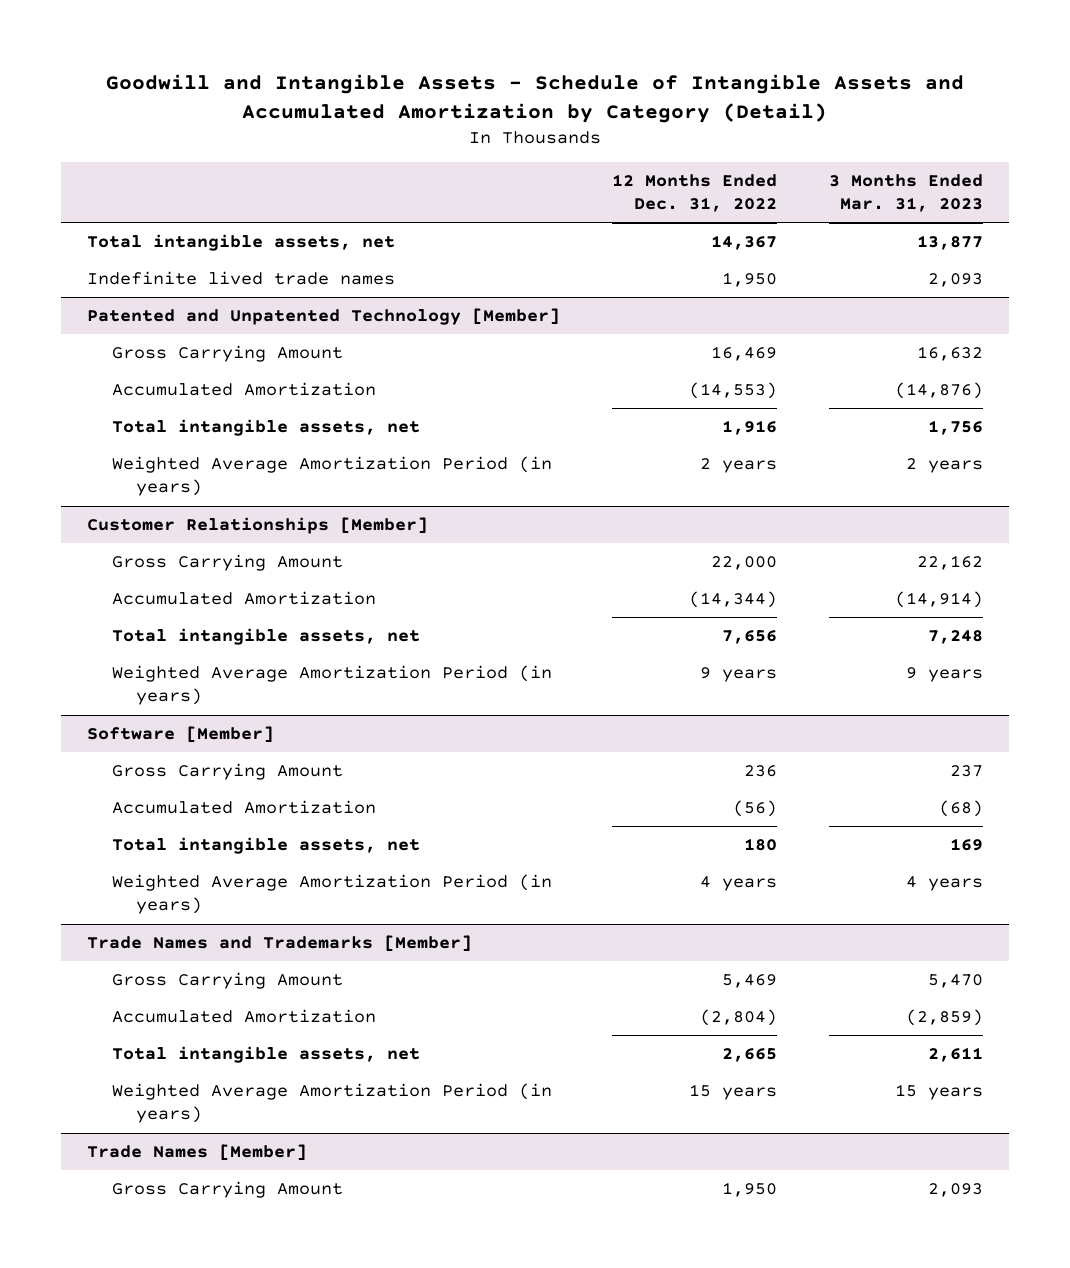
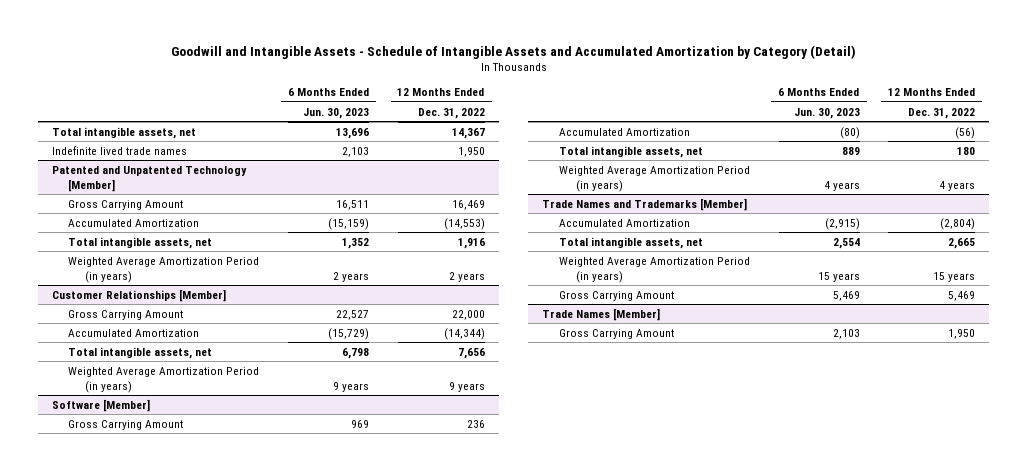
- | 12 Months Ended Dec. 31, 2022 | 3 Months Ended Mar. 31, 2023
+ | 6 Months Ended Jun. 30, 2023 | 12 Months Ended Dec. 31, 2022
@ Trade Names and Trademarks [Member]
moved down: Gross Carrying Amount | 5,469 | 5,469

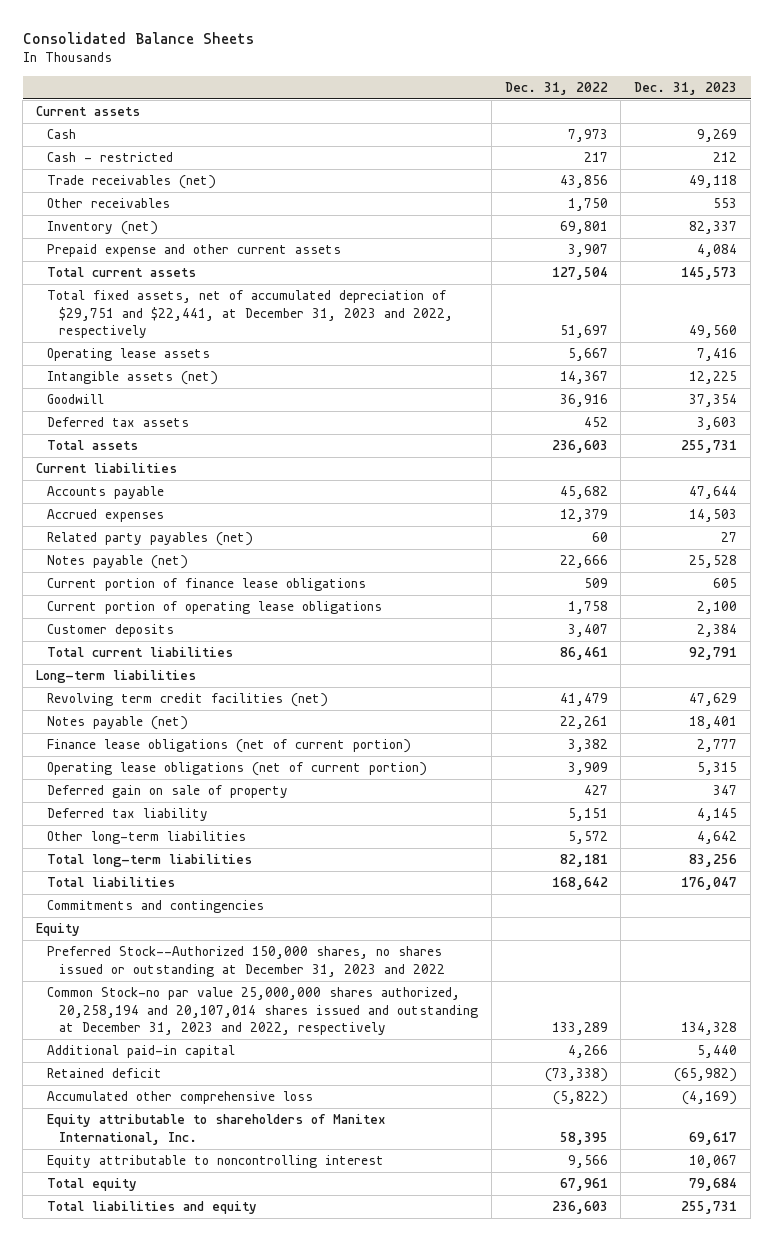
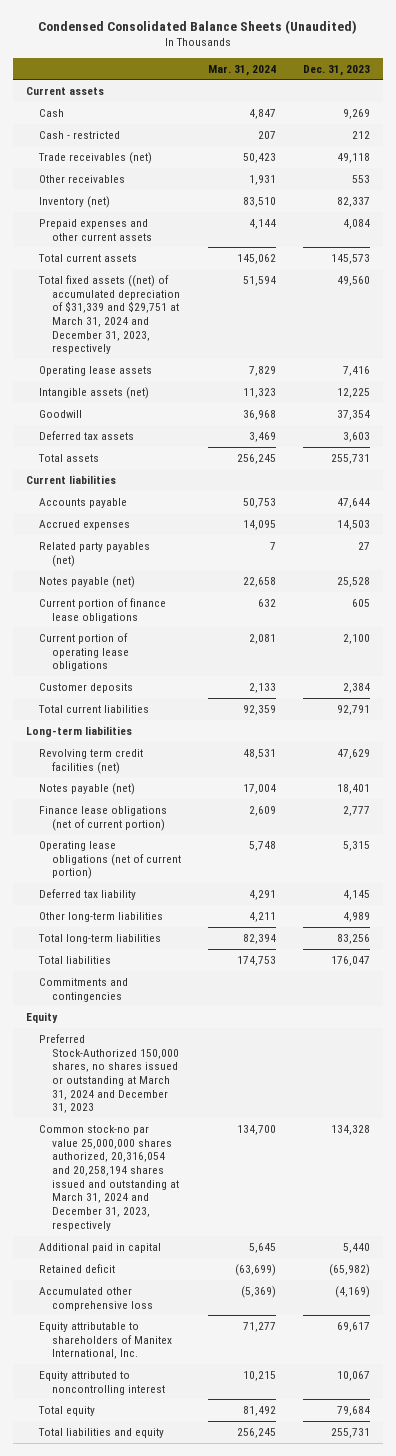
- Consolidated Balance Sheets
+ Condensed Consolidated Balance Sheets (Unaudited)
- | Dec. 31, 2022 | Dec. 31, 2023
+ | Mar. 31, 2024 | Dec. 31, 2023
- Prepaid expense and other current assets | 3,907 | 4,084
+ Prepaid expenses and other current assets | 4,144 | 4,084
- Total fixed assets, net of accumulated depreciation of $29,751 and $22,441, at December 31, 2023 and 2022, respectively | 51,697 | 49,560
+ Total fixed assets ((net) of accumulated depreciation of $31,339 and $29,751 at March 31, 2024 and December 31, 2023, respectively | 51,594 | 49,560
- Deferred gain on sale of property | 427 | 347
- Other long-term liabilities | 5,572 | 4,642
+ Other long-term liabilities | 4,211 | 4,989
- Preferred Stock--Authorized 150,000 shares, no shares issued or outstanding at December 31, 2023 and 2022
- Common Stock-no par value 25,000,000 shares authorized, 20,258,194 and 20,107,014 shares issued and outstanding at December 31, 2023 and 2022, respectively | 133,289 | 134,328
- Additional paid-in capital | 4,266 | 5,440
+ Preferred Stock-Authorized 150,000 shares, no shares issued or outstanding at March 31, 2024 and December 31, 2023
+ Common stock-no par value 25,000,000 shares authorized, 20,316,054 and 20,258,194 shares issued and outstanding at March 31, 2024 and December 31, 2023, respectively | 134,700 | 134,328
+ Additional paid in capital | 5,645 | 5,440
- Equity attributable to noncontrolling interest | 9,566 | 10,067
+ Equity attributed to noncontrolling interest | 10,215 | 10,067

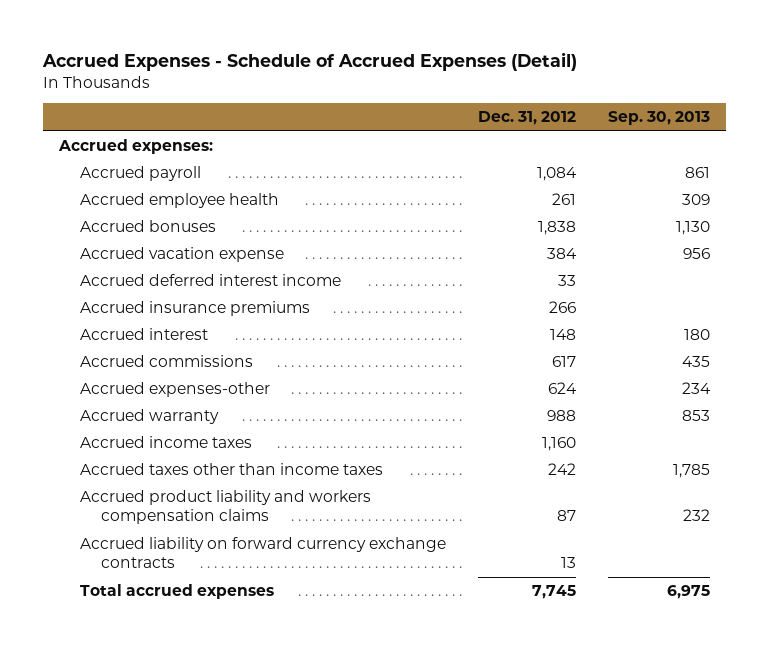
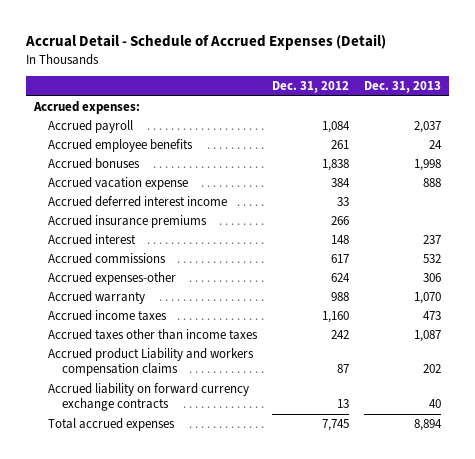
- Accrued Expenses - Schedule of Accrued Expenses (Detail)
+ Accrual Detail - Schedule of Accrued Expenses (Detail)
- | Dec. 31, 2012 | Sep. 30, 2013
+ | Dec. 31, 2012 | Dec. 31, 2013
- Accrued employee health | 261 | 309
+ Accrued employee benefits | 261 | 24
- Accrued product liability and workers compensation claims | 87 | 232
+ Accrued product Liability and workers compensation claims | 87 | 202

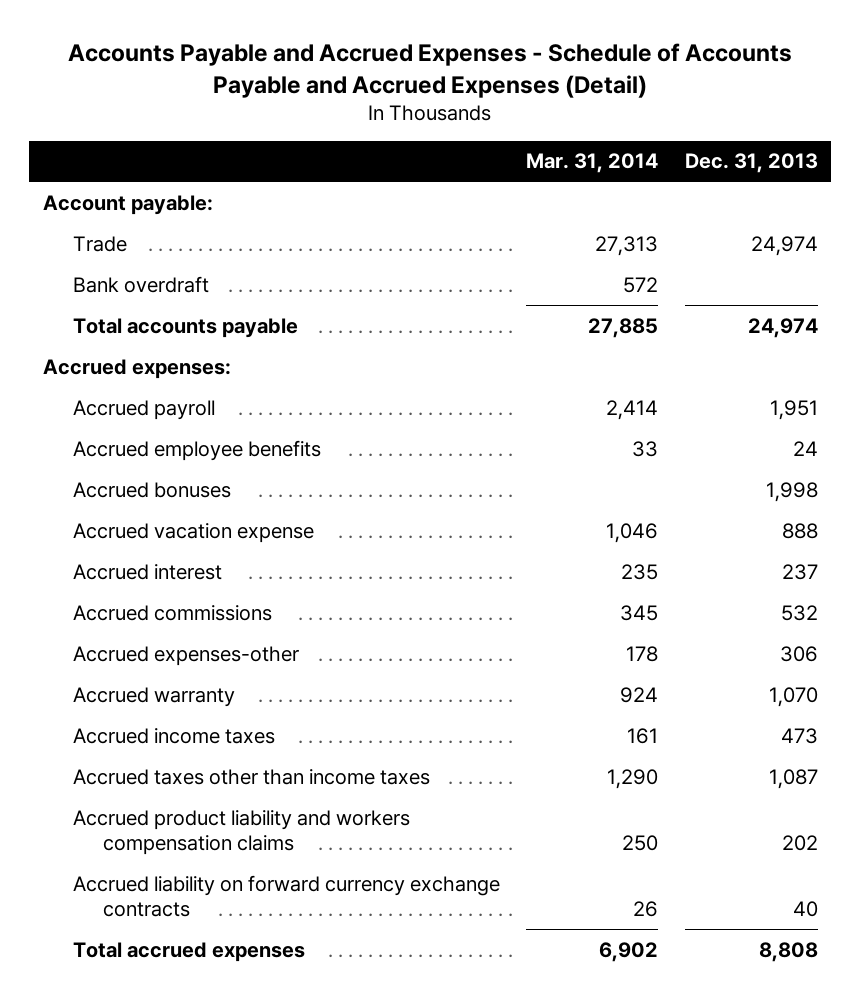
- Accrual Detail - Schedule of Accrued Expenses (Detail)
+ Accounts Payable and Accrued Expenses - Schedule of Accounts Payable and Accrued Expenses (Detail)
- | Dec. 31, 2012 | Dec. 31, 2013
+ | Mar. 31, 2014 | Dec. 31, 2013
+ Account payable:
+ Trade | 27,313 | 24,974
+ Bank overdraft | 572 |
+ Total accounts payable | 27,885 | 24,974
- Accrued payroll | 1,084 | 2,037
+ Accrued payroll | 2,414 | 1,951
- Accrued deferred interest income | 33 |
- Accrued insurance premiums | 266 |
- Accrued product Liability and workers compensation claims | 87 | 202
+ Accrued product liability and workers compensation claims | 250 | 202
- Total accrued expenses | 7,745 | 8,894
+ Total accrued expenses | 6,902 | 8,808

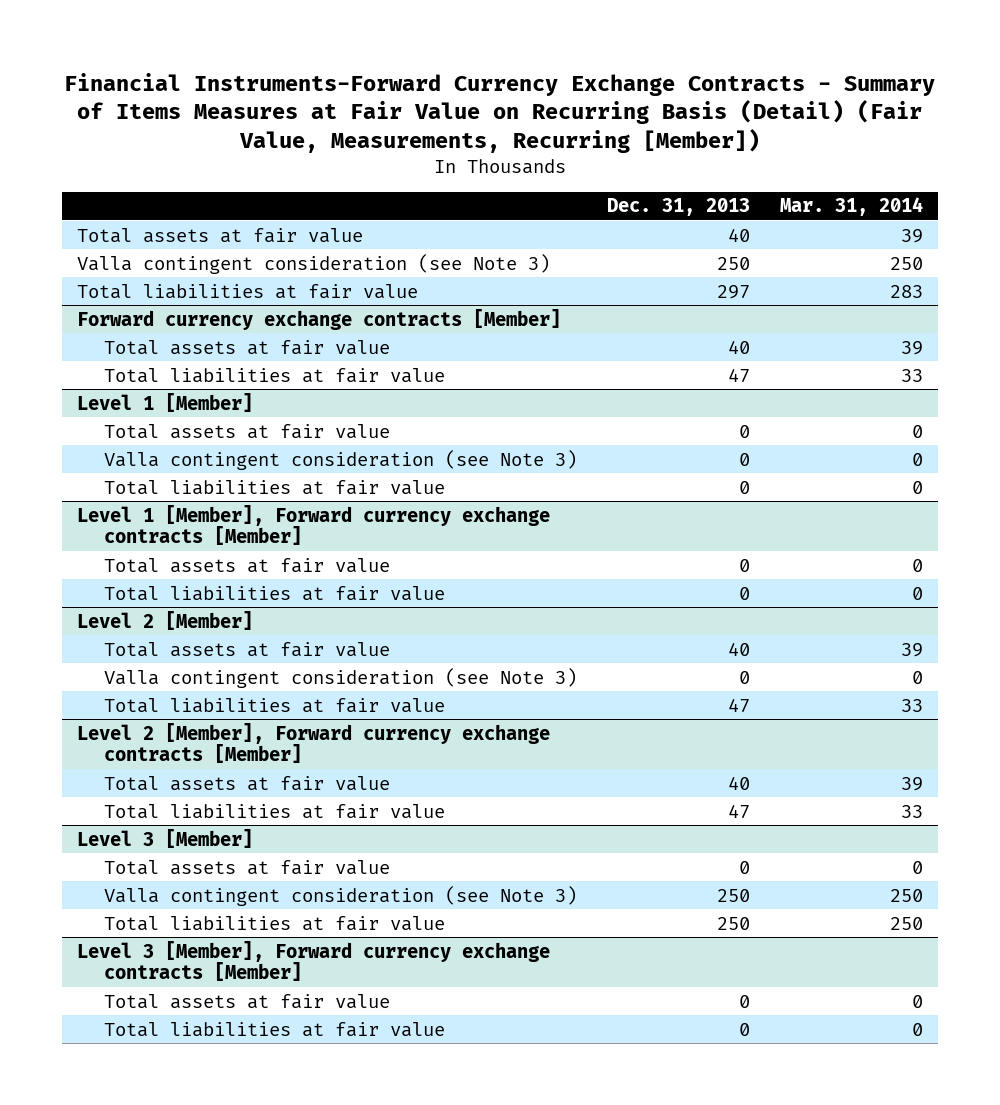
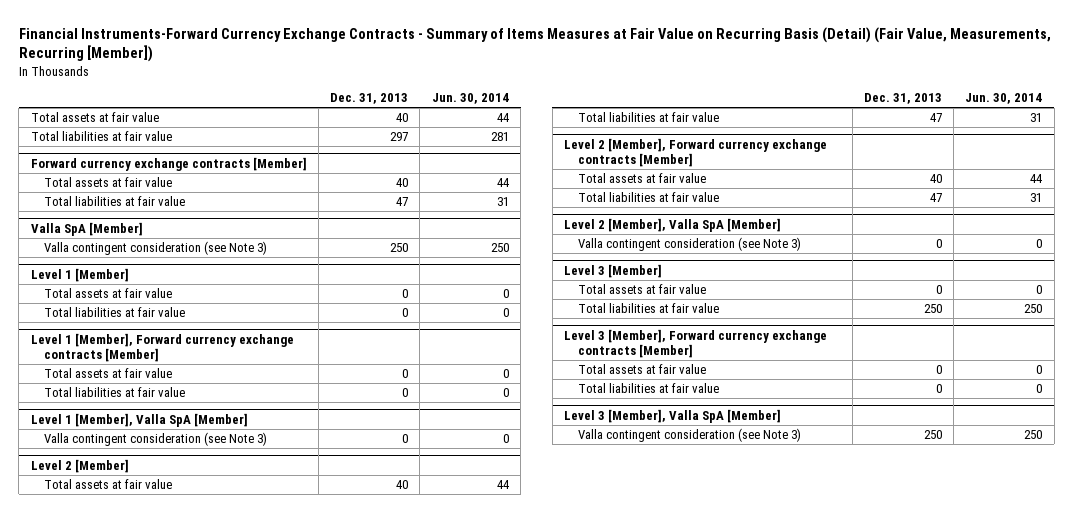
- | Dec. 31, 2013 | Mar. 31, 2014
+ | Dec. 31, 2013 | Jun. 30, 2014
- Valla contingent consideration (see Note 3) | 250 | 250
+ Valla SpA [Member]
+ Valla contingent consideration (see Note 3) | 250 | 250
@ Level 1 [Member]
- Valla contingent consideration (see Note 3) | 0 | 0
+ Level 1 [Member], Valla SpA [Member]
+ Valla contingent consideration (see Note 3) | 0 | 0
@ Level 2 [Member]
- Valla contingent consideration (see Note 3) | 0 | 0
+ Level 2 [Member], Valla SpA [Member]
+ Valla contingent consideration (see Note 3) | 0 | 0
@ Level 3 [Member]
- Valla contingent consideration (see Note 3) | 250 | 250
+ Level 3 [Member], Valla SpA [Member]
+ Valla contingent consideration (see Note 3) | 250 | 250

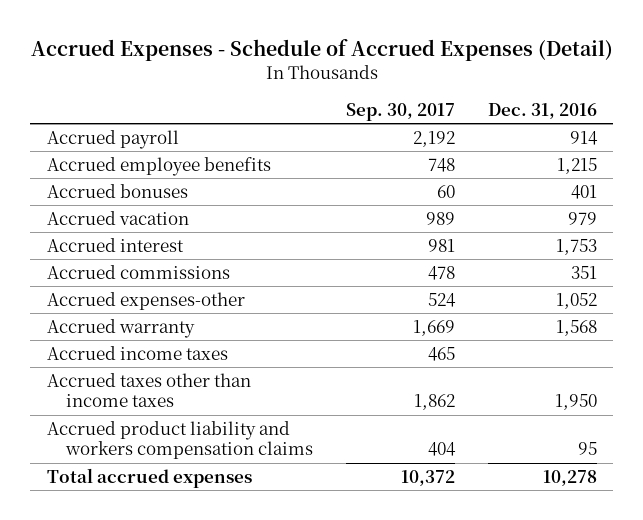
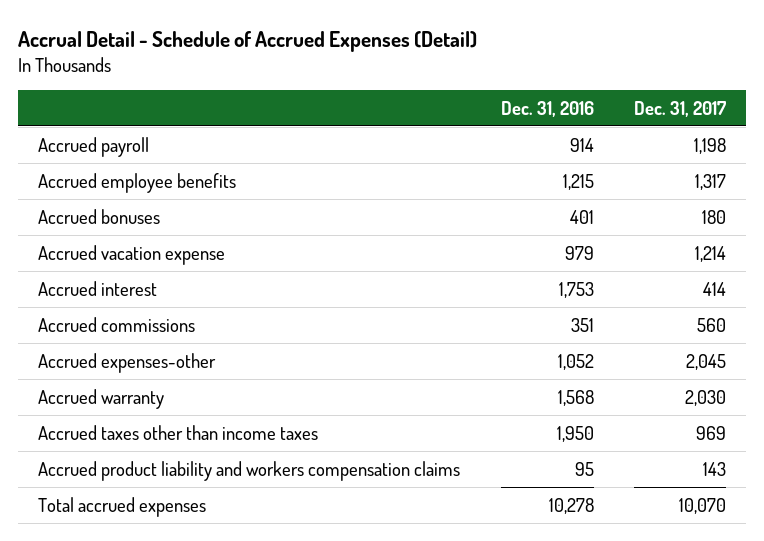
- Accrued Expenses - Schedule of Accrued Expenses (Detail)
+ Accrual Detail - Schedule of Accrued Expenses (Detail)
- | Sep. 30, 2017 | Dec. 31, 2016
+ | Dec. 31, 2016 | Dec. 31, 2017
- Accrued vacation | 989 | 979
+ Accrued vacation expense | 979 | 1,214
- Accrued income taxes | 465 |

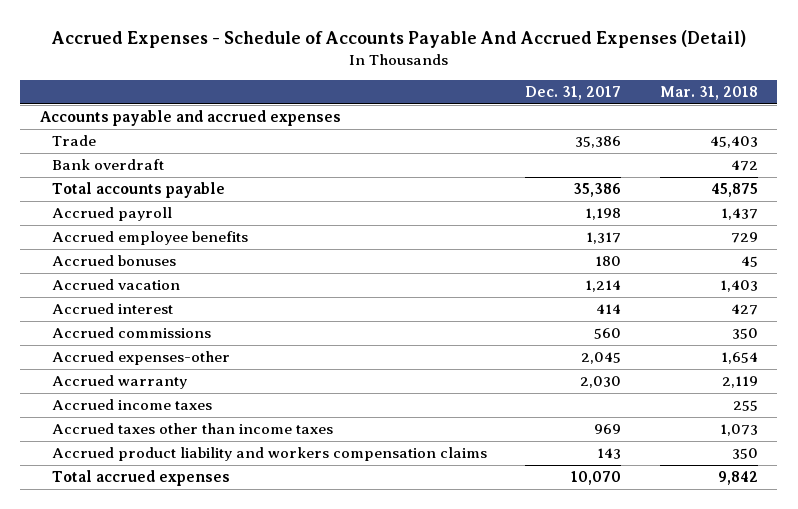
- Accrual Detail - Schedule of Accrued Expenses (Detail)
+ Accrued Expenses - Schedule of Accounts Payable And Accrued Expenses (Detail)
- | Dec. 31, 2016 | Dec. 31, 2017
+ | Dec. 31, 2017 | Mar. 31, 2018
+ Accounts payable and accrued expenses
+ Trade | 35,386 | 45,403
+ Bank overdraft | | 472
+ Total accounts payable | 35,386 | 45,875
- Accrued vacation expense | 979 | 1,214
+ Accrued vacation | 1,214 | 1,403
+ Accrued income taxes | | 255

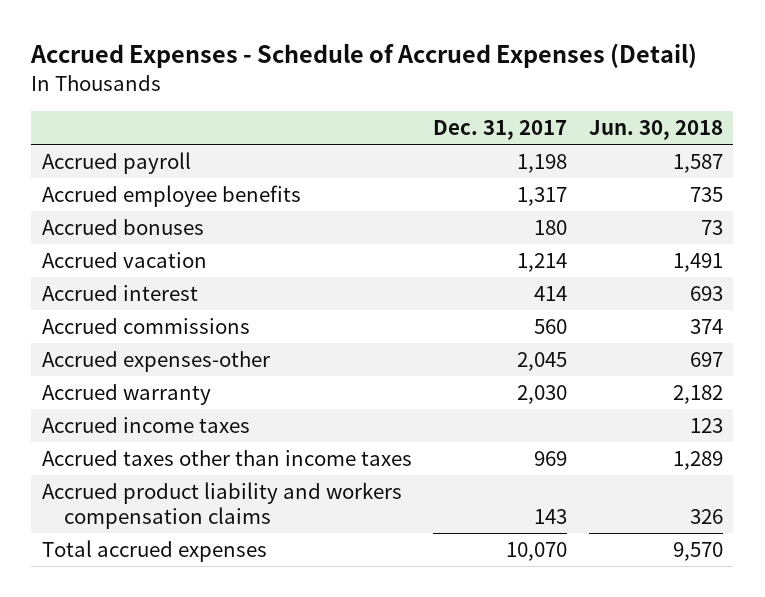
- Accrued Expenses - Schedule of Accounts Payable And Accrued Expenses (Detail)
+ Accrued Expenses - Schedule of Accrued Expenses (Detail)
- | Dec. 31, 2017 | Mar. 31, 2018
+ | Dec. 31, 2017 | Jun. 30, 2018
- Accounts payable and accrued expenses
- Trade | 35,386 | 45,403
- Bank overdraft | | 472
- Total accounts payable | 35,386 | 45,875

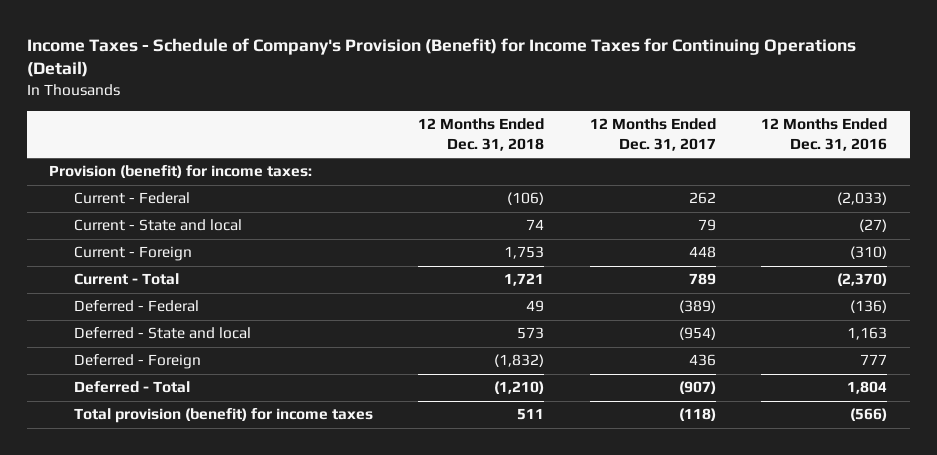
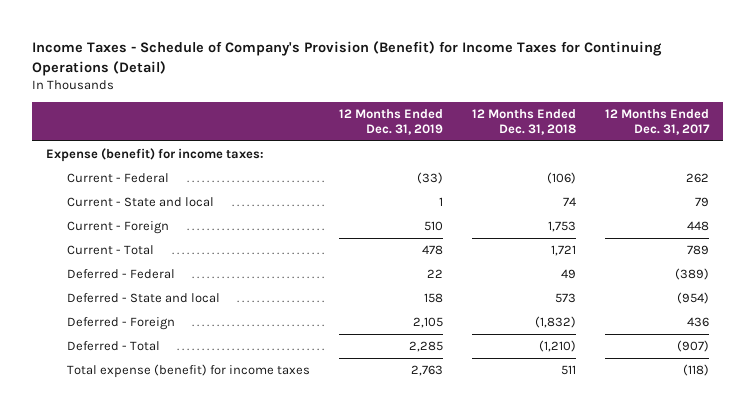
- | 12 Months Ended Dec. 31, 2018 | 12 Months Ended Dec. 31, 2017 | 12 Months Ended Dec. 31, 2016
+ | 12 Months Ended Dec. 31, 2019 | 12 Months Ended Dec. 31, 2018 | 12 Months Ended Dec. 31, 2017
- Provision (benefit) for income taxes:
+ Expense (benefit) for income taxes:
- Total provision (benefit) for income taxes | 511 | (118) | (566)
+ Total expense (benefit) for income taxes | 2,763 | 511 | (118)

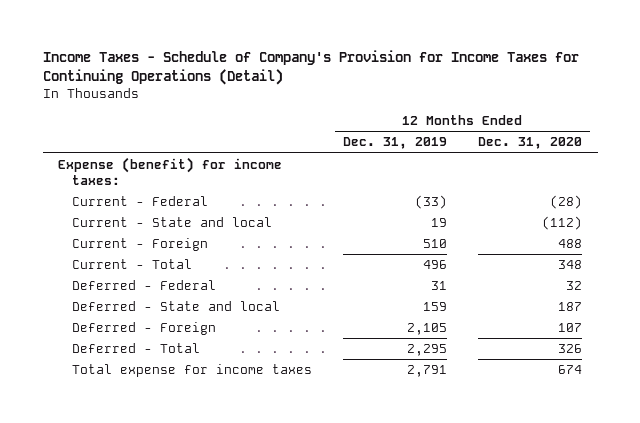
- Income Taxes - Schedule of Company's Provision (Benefit) for Income Taxes for Continuing Operations (Detail)
+ Income Taxes - Schedule of Company's Provision for Income Taxes for Continuing Operations (Detail)
- | 12 Months Ended Dec. 31, 2019 | 12 Months Ended Dec. 31, 2018 | 12 Months Ended Dec. 31, 2017
+ | 12 Months Ended Dec. 31, 2019 | 12 Months Ended Dec. 31, 2020
- Current - State and local | 1 | 74 | 79
+ Current - State and local | 19 | (112)
- Current - Total | 478 | 1,721 | 789
- Deferred - Federal | 22 | 49 | (389)
- Deferred - State and local | 158 | 573 | (954)
+ Current - Total | 496 | 348
+ Deferred - Federal | 31 | 32
+ Deferred - State and local | 159 | 187
- Deferred - Total | 2,285 | (1,210) | (907)
- Total expense (benefit) for income taxes | 2,763 | 511 | (118)
+ Deferred - Total | 2,295 | 326
+ Total expense for income taxes | 2,791 | 674

